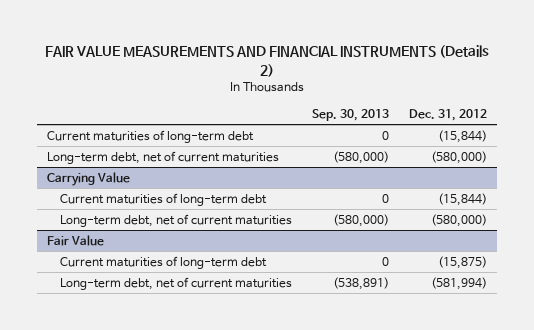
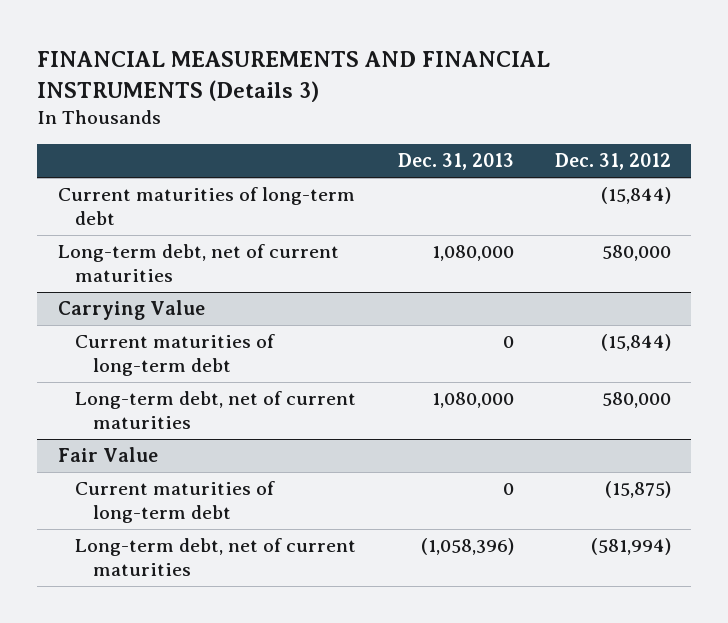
- FAIR VALUE MEASUREMENTS AND FINANCIAL INSTRUMENTS (Details 2)
+ FINANCIAL MEASUREMENTS AND FINANCIAL INSTRUMENTS (Details 3)
- | Sep. 30, 2013 | Dec. 31, 2012
+ | Dec. 31, 2013 | Dec. 31, 2012
- Long-term debt, net of current maturities | (580,000) | (580,000)
+ Long-term debt, net of current maturities | 1,080,000 | 580,000
@ Carrying Value
- Long-term debt, net of current maturities | (580,000) | (580,000)
+ Long-term debt, net of current maturities | 1,080,000 | 580,000

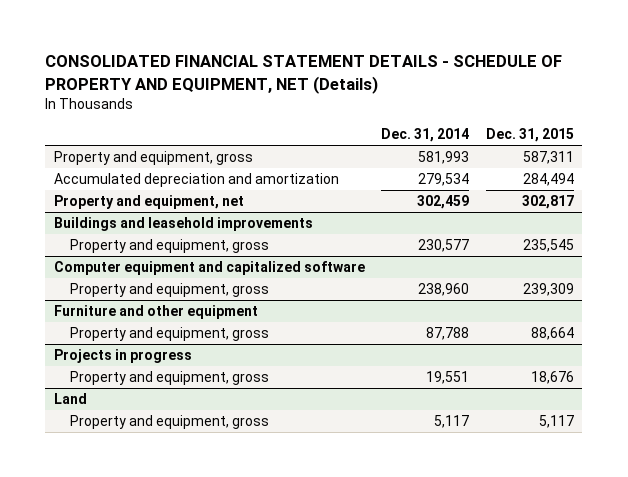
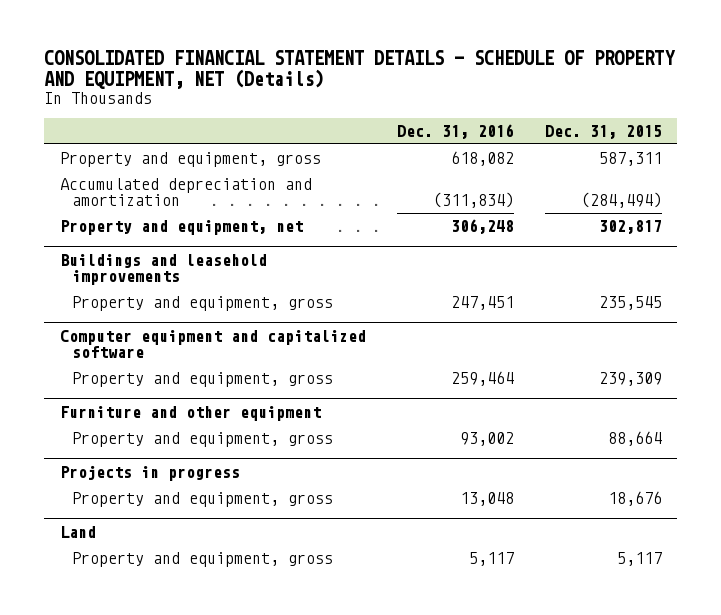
- | Dec. 31, 2014 | Dec. 31, 2015
+ | Dec. 31, 2016 | Dec. 31, 2015
- Accumulated depreciation and amortization | 279,534 | 284,494
+ Accumulated depreciation and amortization | (311,834) | (284,494)

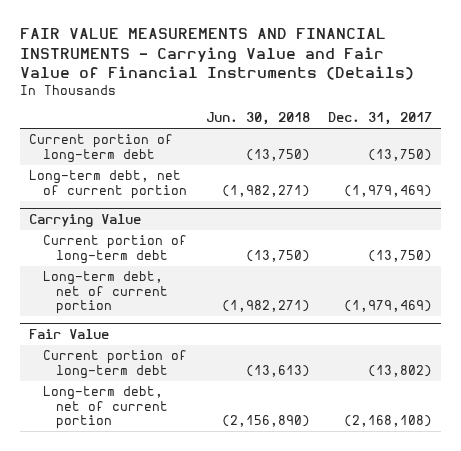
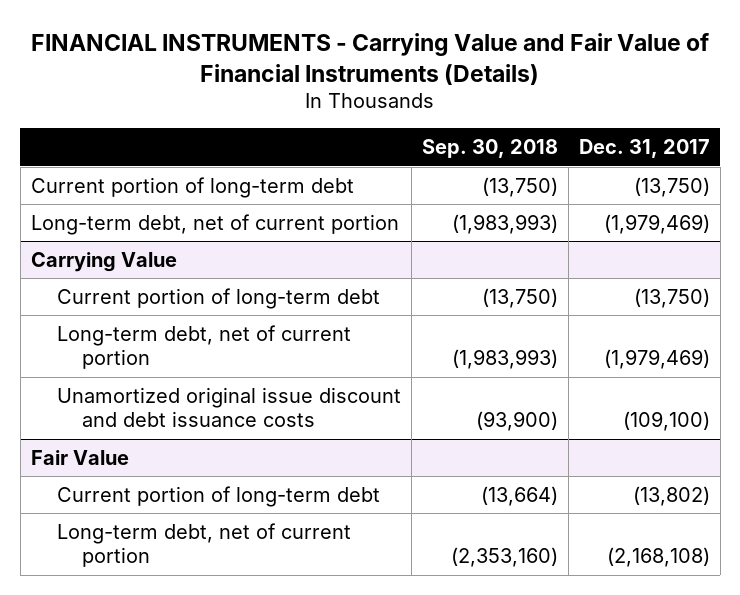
- FAIR VALUE MEASUREMENTS AND FINANCIAL INSTRUMENTS - Carrying Value and Fair Value of Financial Instruments (Details)
+ FINANCIAL INSTRUMENTS - Carrying Value and Fair Value of Financial Instruments (Details)
- | Jun. 30, 2018 | Dec. 31, 2017
+ | Sep. 30, 2018 | Dec. 31, 2017
@ Carrying Value
+ Unamortized original issue discount and debt issuance costs | (93,900) | (109,100)

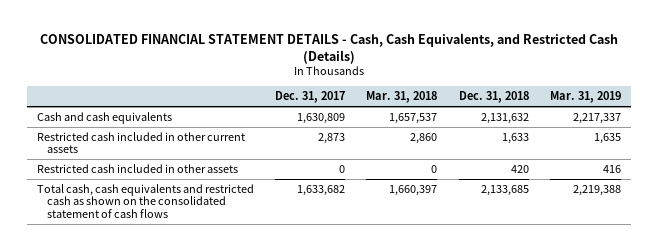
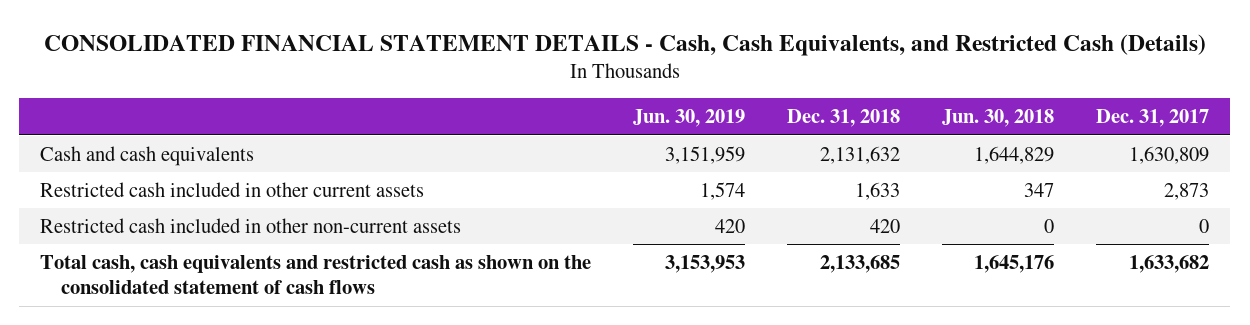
- | Dec. 31, 2017 | Mar. 31, 2018 | Dec. 31, 2018 | Mar. 31, 2019
+ | Jun. 30, 2019 | Dec. 31, 2018 | Jun. 30, 2018 | Dec. 31, 2017
- Restricted cash included in other assets | 0 | 0 | 420 | 416
+ Restricted cash included in other non-current assets | 420 | 420 | 0 | 0

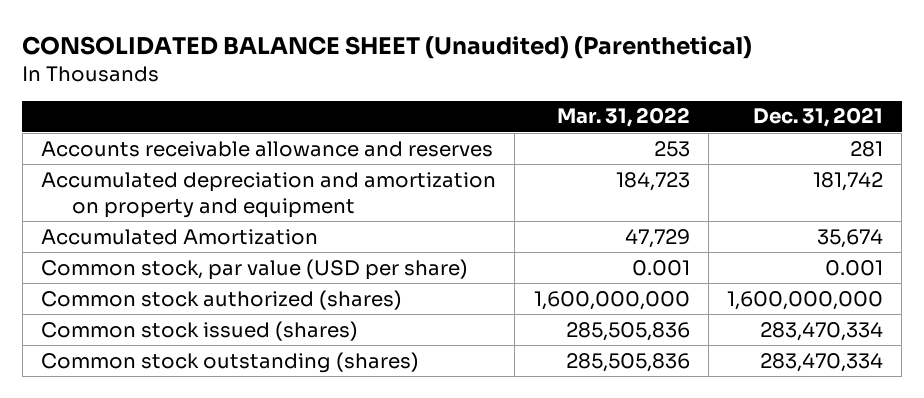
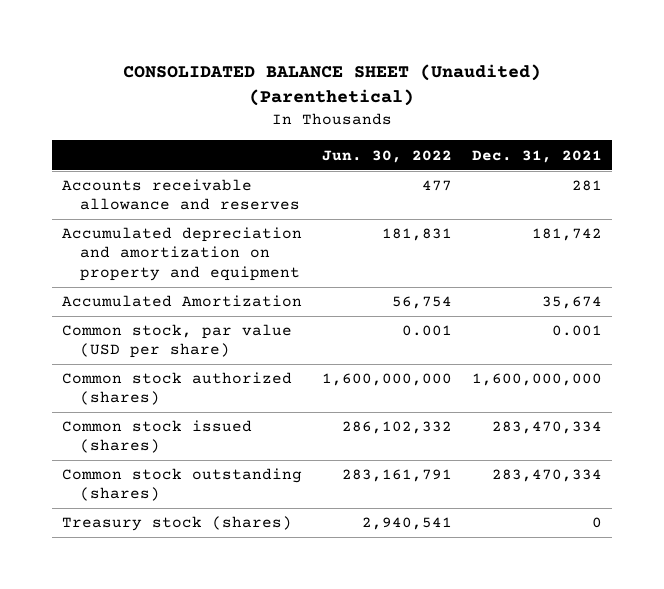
- | Mar. 31, 2022 | Dec. 31, 2021
+ | Jun. 30, 2022 | Dec. 31, 2021
+ Treasury stock (shares) | 2,940,541 | 0

